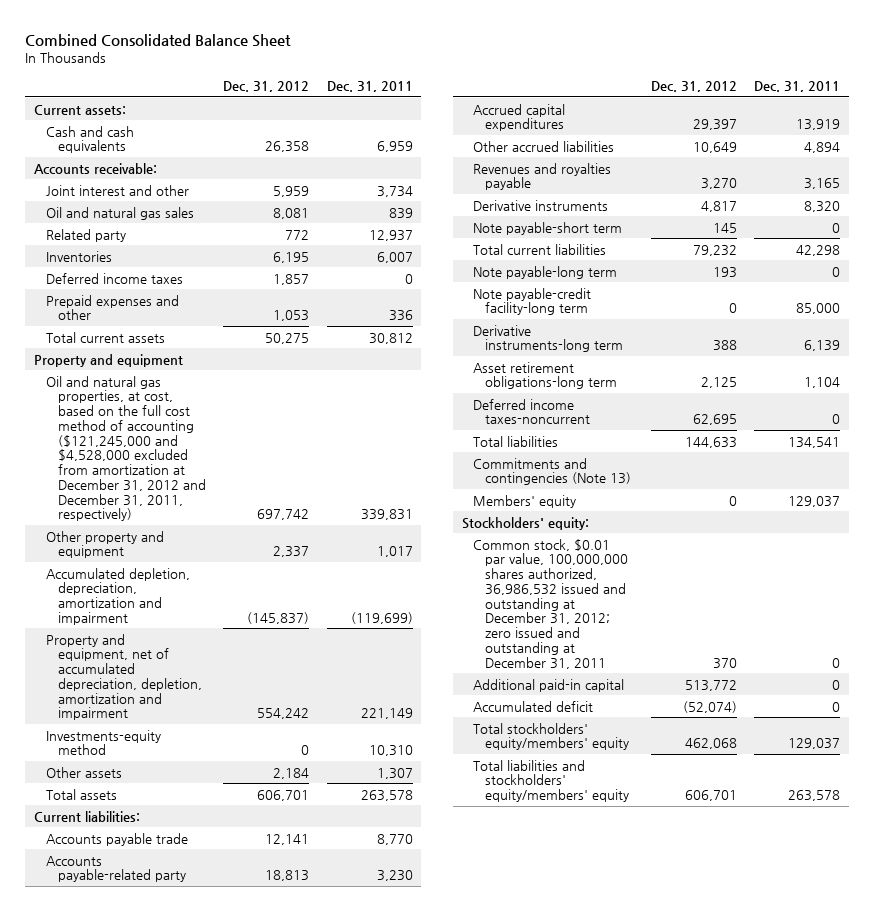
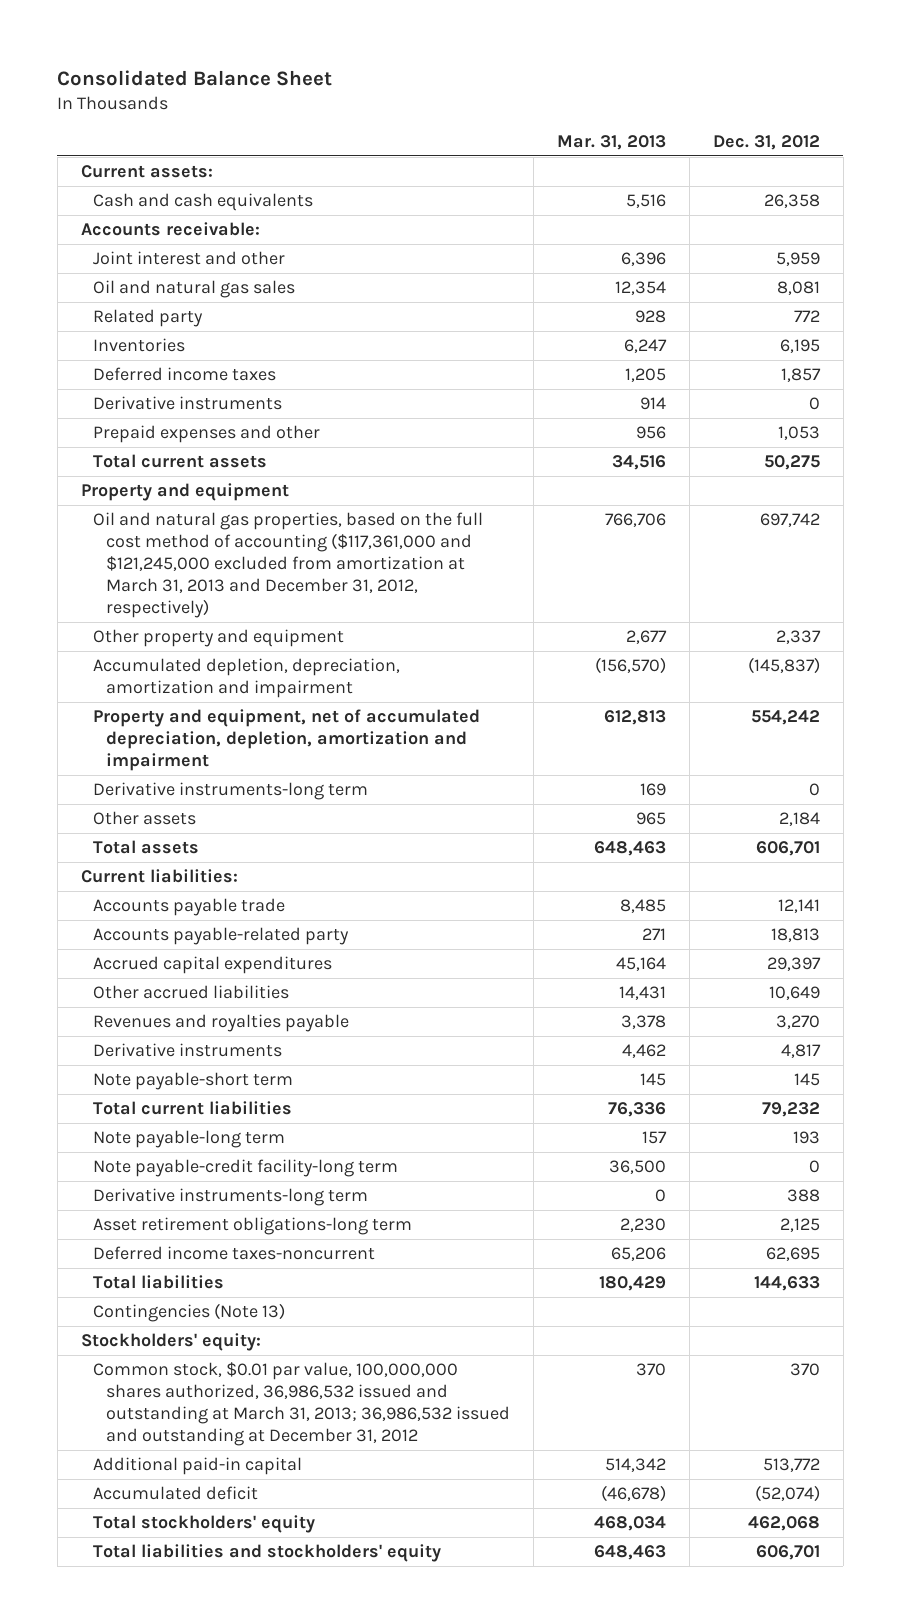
- Combined Consolidated Balance Sheet
+ Consolidated Balance Sheet
- | Dec. 31, 2012 | Dec. 31, 2011
+ | Mar. 31, 2013 | Dec. 31, 2012
+ Derivative instruments | 914 | 0
- Oil and natural gas properties, at cost, based on the full cost method of accounting ($121,245,000 and $4,528,000 excluded from amortization at December 31, 2012 and December 31, 2011, respectively) | 697,742 | 339,831
+ Oil and natural gas properties, based on the full cost method of accounting ($117,361,000 and $121,245,000 excluded from amortization at March 31, 2013 and December 31, 2012, respectively) | 766,706 | 697,742
- Investments-equity method | 0 | 10,310
+ Derivative instruments-long term | 169 | 0
- Commitments and contingencies (Note 13)
- Members' equity | 0 | 129,037
+ Contingencies (Note 13)
- Common stock, $0.01 par value, 100,000,000 shares authorized, 36,986,532 issued and outstanding at December 31, 2012; zero issued and outstanding at December 31, 2011 | 370 | 0
+ Common stock, $0.01 par value, 100,000,000 shares authorized, 36,986,532 issued and outstanding at March 31, 2013; 36,986,532 issued and outstanding at December 31, 2012 | 370 | 370
- Total stockholders' equity/members' equity | 462,068 | 129,037
- Total liabilities and stockholders' equity/members' equity | 606,701 | 263,578
+ Total stockholders' equity | 468,034 | 462,068
+ Total liabilities and stockholders' equity | 648,463 | 606,701

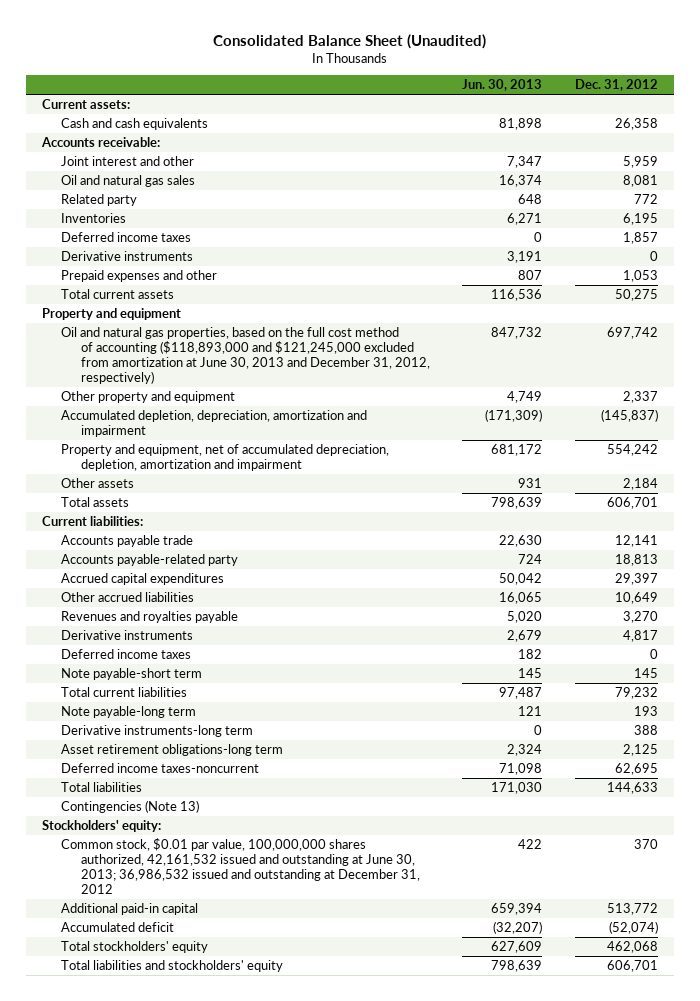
- Consolidated Balance Sheet
+ Consolidated Balance Sheet (Unaudited)
- | Mar. 31, 2013 | Dec. 31, 2012
+ | Jun. 30, 2013 | Dec. 31, 2012
- Oil and natural gas properties, based on the full cost method of accounting ($117,361,000 and $121,245,000 excluded from amortization at March 31, 2013 and December 31, 2012, respectively) | 766,706 | 697,742
+ Oil and natural gas properties, based on the full cost method of accounting ($118,893,000 and $121,245,000 excluded from amortization at June 30, 2013 and December 31, 2012, respectively) | 847,732 | 697,742
- Derivative instruments-long term | 169 | 0
+ Deferred income taxes | 182 | 0
- Note payable-credit facility-long term | 36,500 | 0
- Common stock, $0.01 par value, 100,000,000 shares authorized, 36,986,532 issued and outstanding at March 31, 2013; 36,986,532 issued and outstanding at December 31, 2012 | 370 | 370
+ Common stock, $0.01 par value, 100,000,000 shares authorized, 42,161,532 issued and outstanding at June 30, 2013; 36,986,532 issued and outstanding at December 31, 2012 | 422 | 370

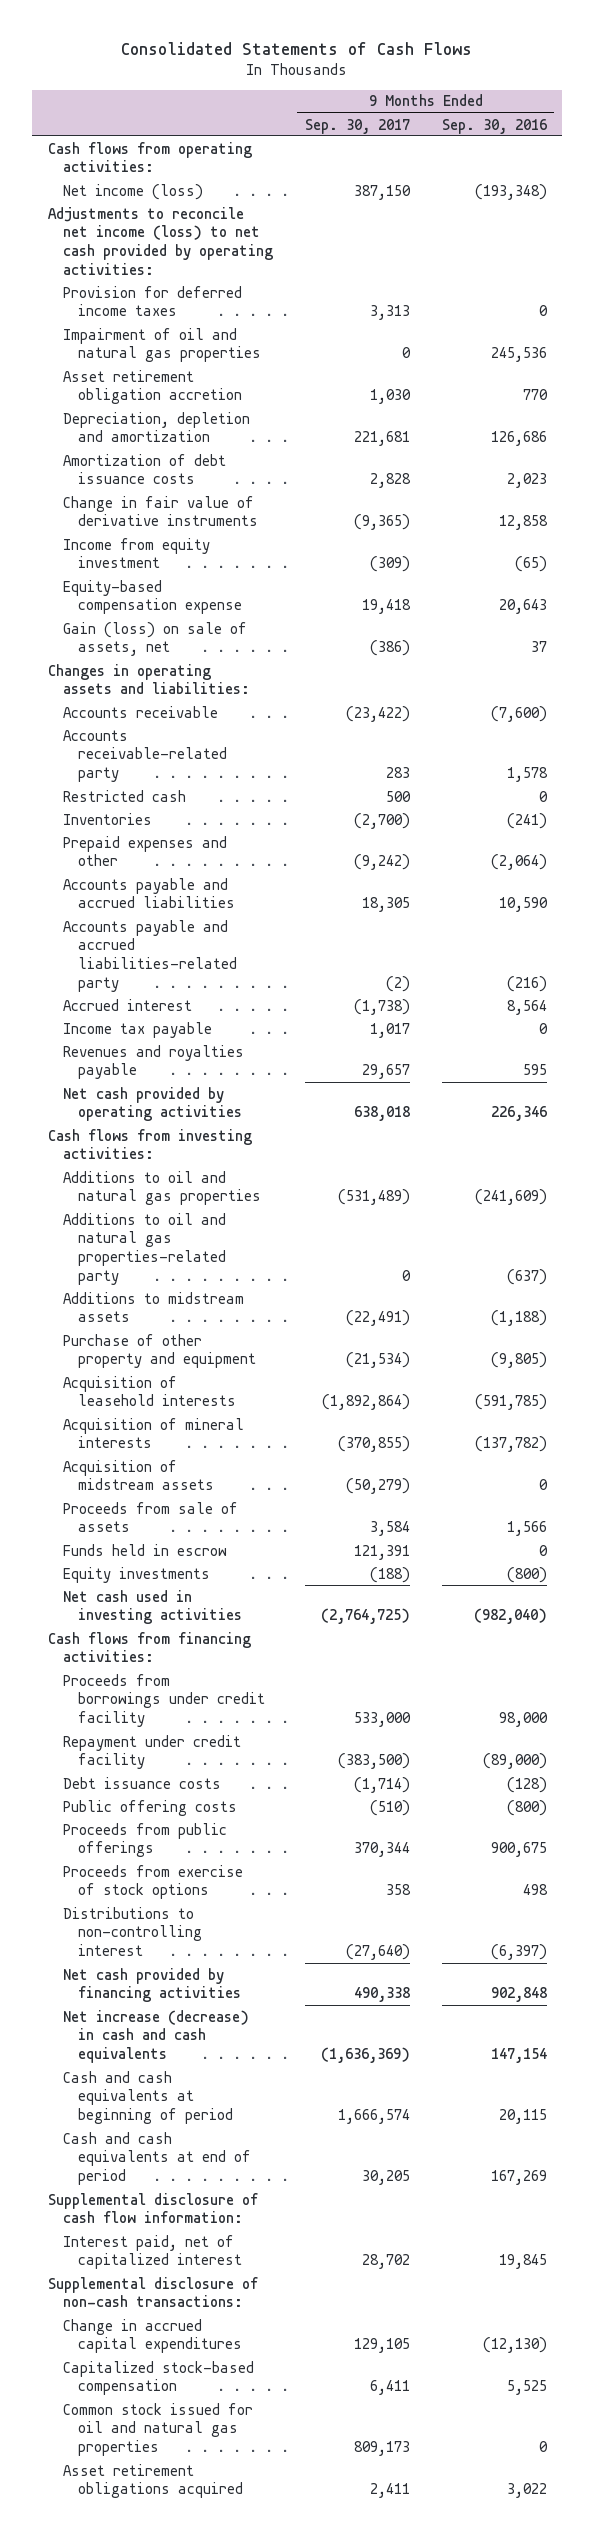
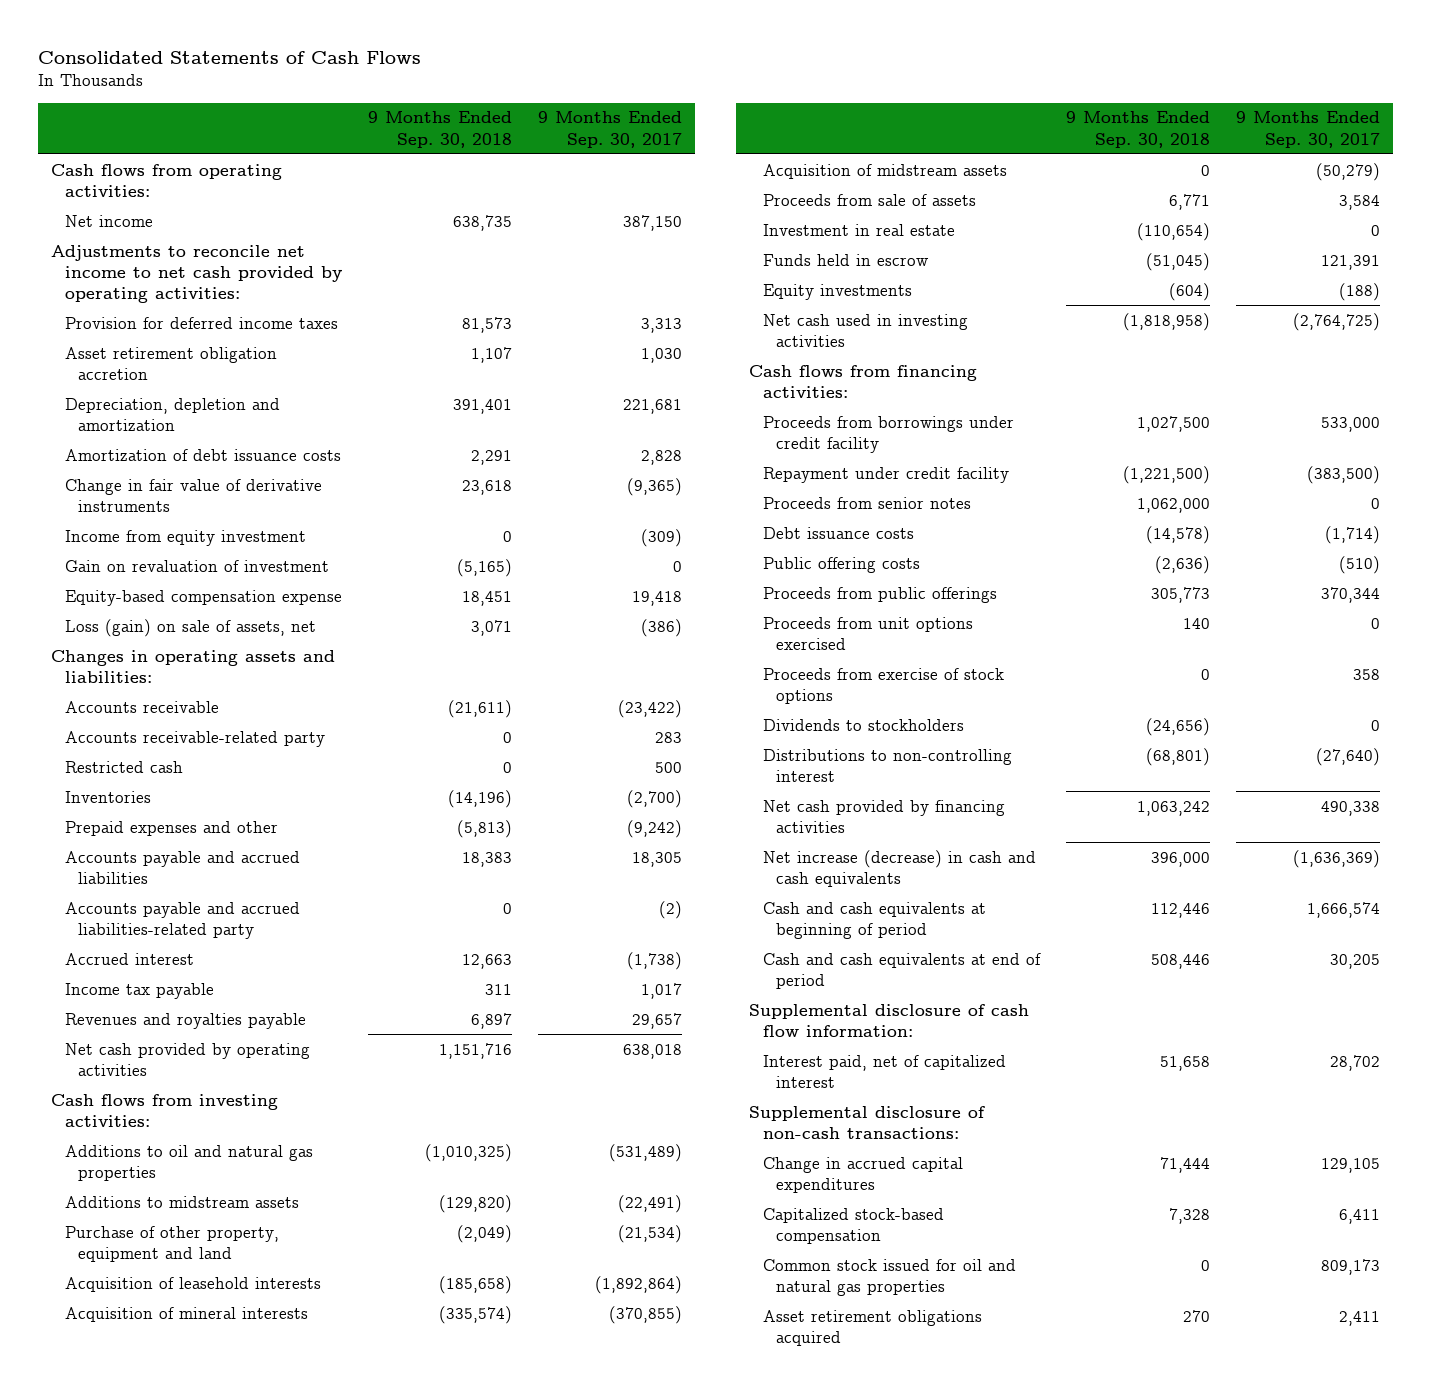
- | 9 Months Ended Sep. 30, 2017 | 9 Months Ended Sep. 30, 2016
+ | 9 Months Ended Sep. 30, 2018 | 9 Months Ended Sep. 30, 2017
- Net income (loss) | 387,150 | (193,348)
- Adjustments to reconcile net income (loss) to net cash provided by operating activities:
+ Net income | 638,735 | 387,150
+ Adjustments to reconcile net income to net cash provided by operating activities:
- Impairment of oil and natural gas properties | 0 | 245,536
+ Gain on revaluation of investment | (5,165) | 0
- Gain (loss) on sale of assets, net | (386) | 37
+ Loss (gain) on sale of assets, net | 3,071 | (386)
- Additions to oil and natural gas properties-related party | 0 | (637)
- Purchase of other property and equipment | (21,534) | (9,805)
+ Purchase of other property, equipment and land | (2,049) | (21,534)
+ Investment in real estate | (110,654) | 0
+ Proceeds from senior notes | 1,062,000 | 0
+ Proceeds from unit options exercised | 140 | 0
+ Dividends to stockholders | (24,656) | 0

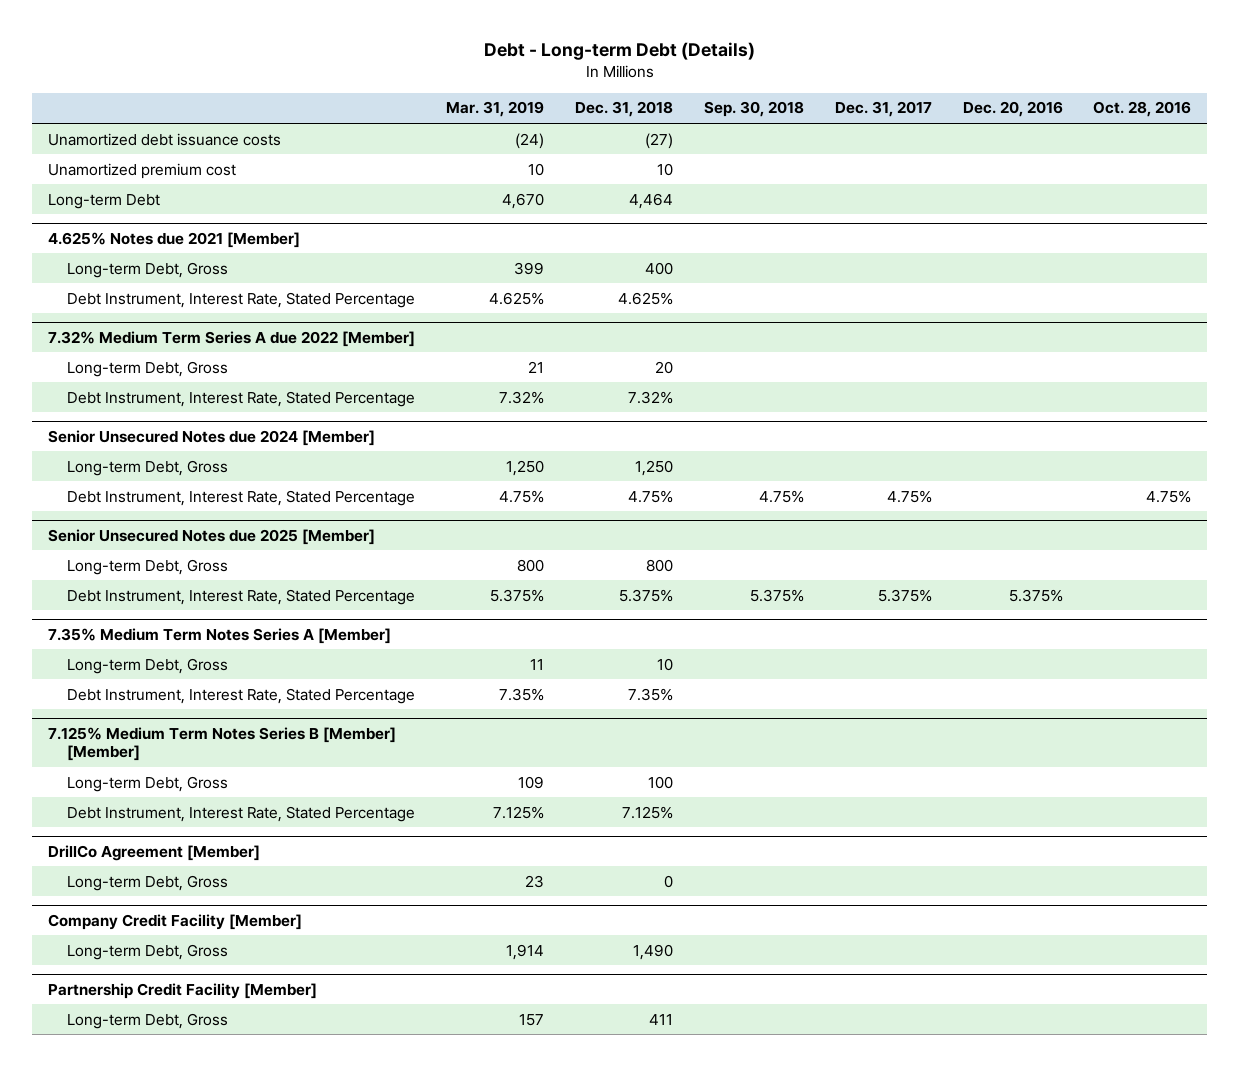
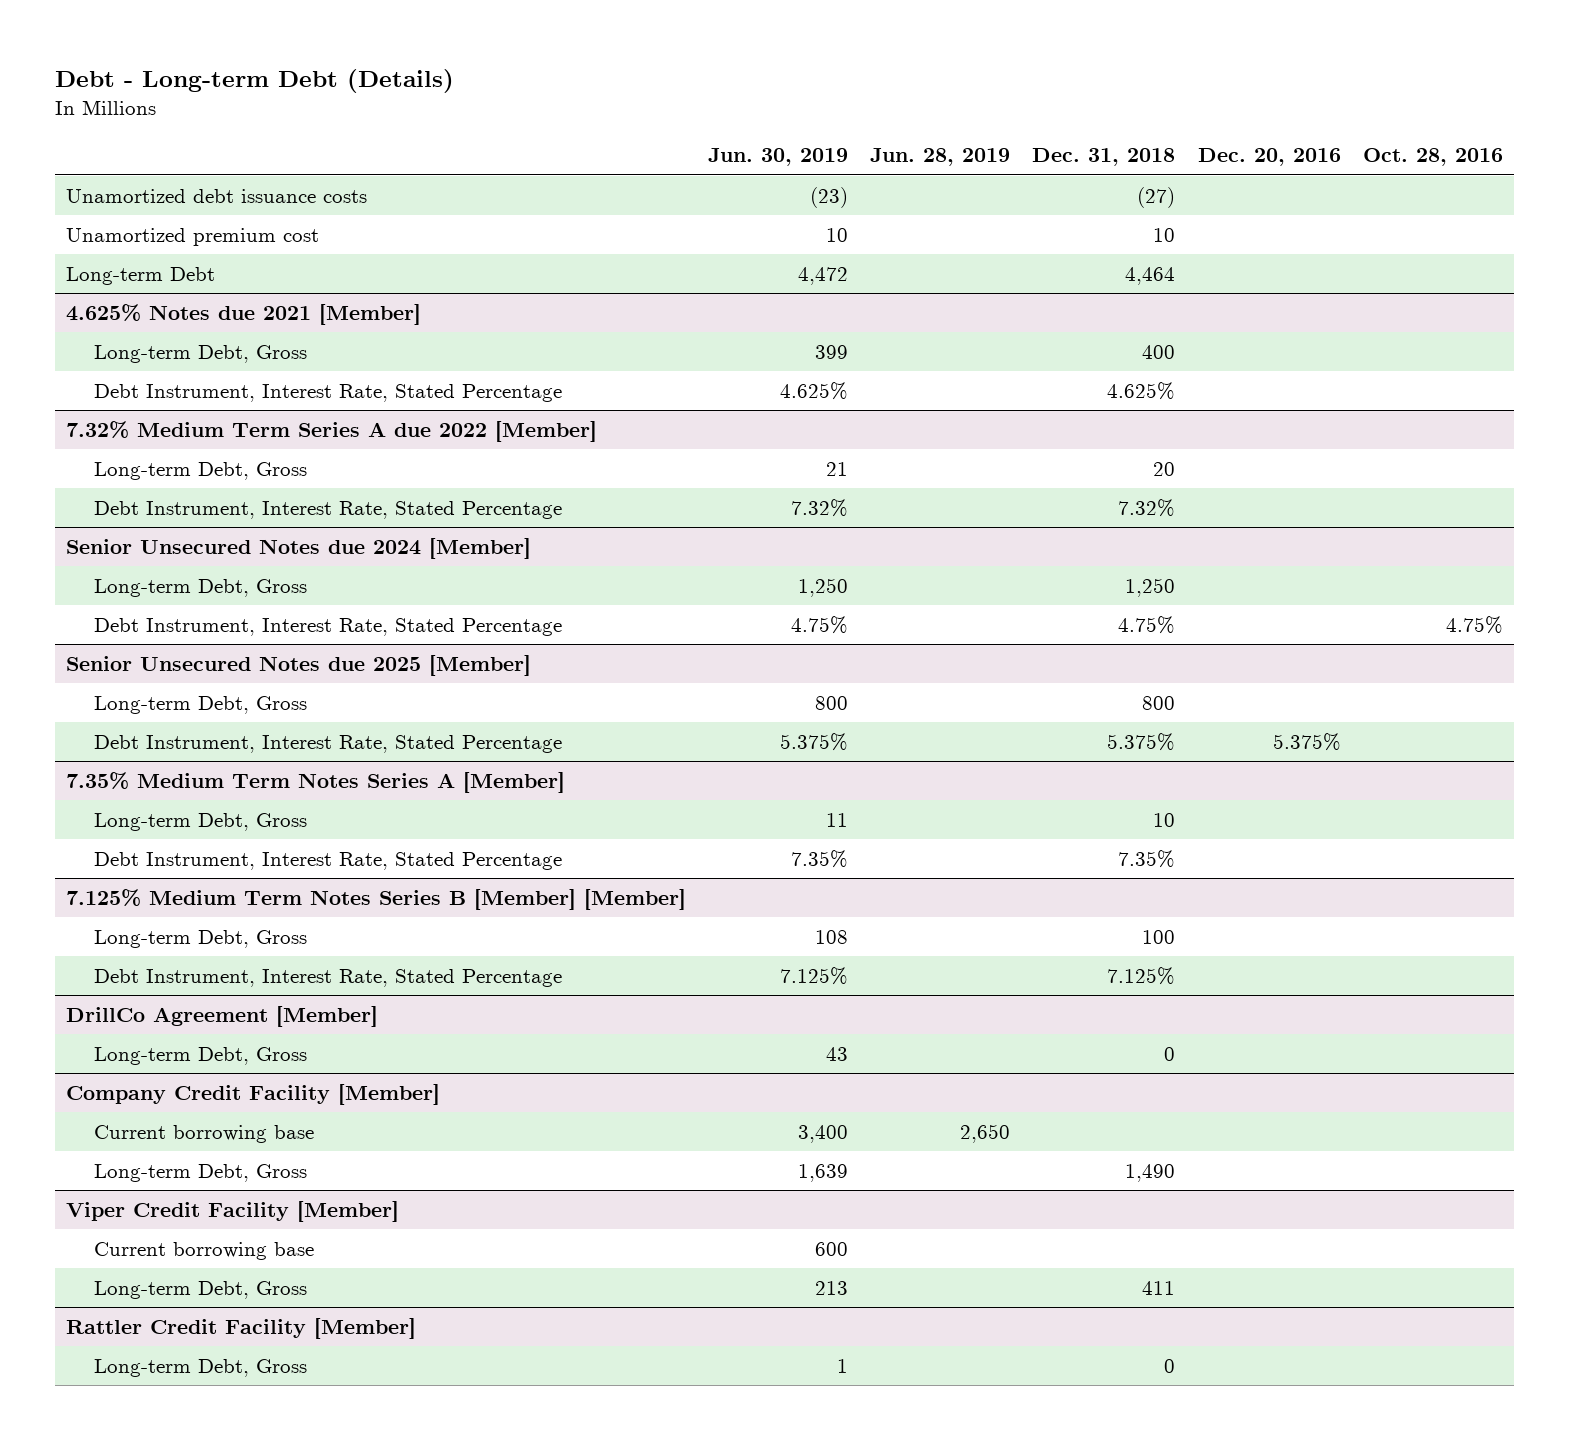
- | Mar. 31, 2019 | Dec. 31, 2018 | Sep. 30, 2018 | Dec. 31, 2017 | Dec. 20, 2016 | Oct. 28, 2016
+ | Jun. 30, 2019 | Jun. 28, 2019 | Dec. 31, 2018 | Dec. 20, 2016 | Oct. 28, 2016
@ Company Credit Facility [Member]
+ Current borrowing base | 3,400 | 2,650 | | |
- Partnership Credit Facility [Member]
+ Viper Credit Facility [Member]
+ Current borrowing base | 600 | | | |
+ Rattler Credit Facility [Member]
+ Long-term Debt, Gross | 1 | | 0 | |

